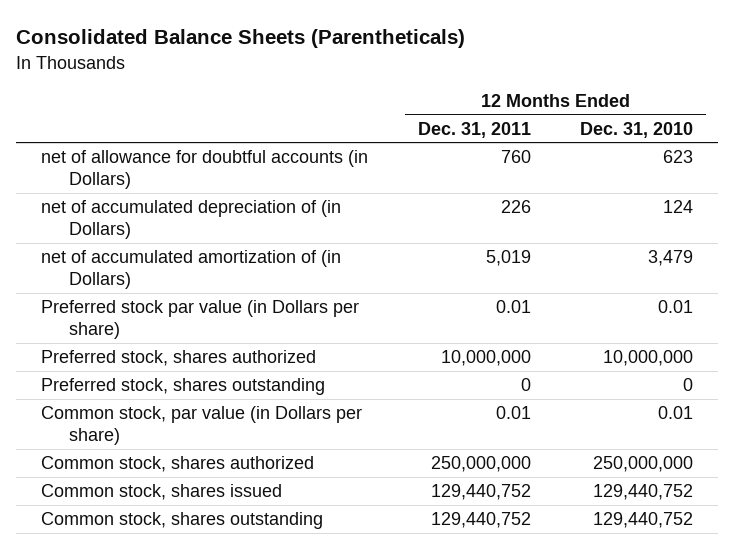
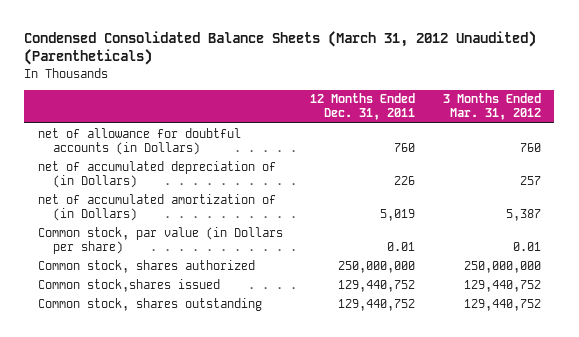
- Consolidated Balance Sheets (Parentheticals)
+ Condensed Consolidated Balance Sheets (March 31, 2012 Unaudited) (Parentheticals)
- | 12 Months Ended Dec. 31, 2011 | 12 Months Ended Dec. 31, 2010
+ | 12 Months Ended Dec. 31, 2011 | 3 Months Ended Mar. 31, 2012
- Preferred stock par value (in Dollars per share) | 0.01 | 0.01
- Preferred stock, shares authorized | 10,000,000 | 10,000,000
- Preferred stock, shares outstanding | 0 | 0
- Common stock, shares issued | 129,440,752 | 129,440,752
+ Common stock,shares issued | 129,440,752 | 129,440,752

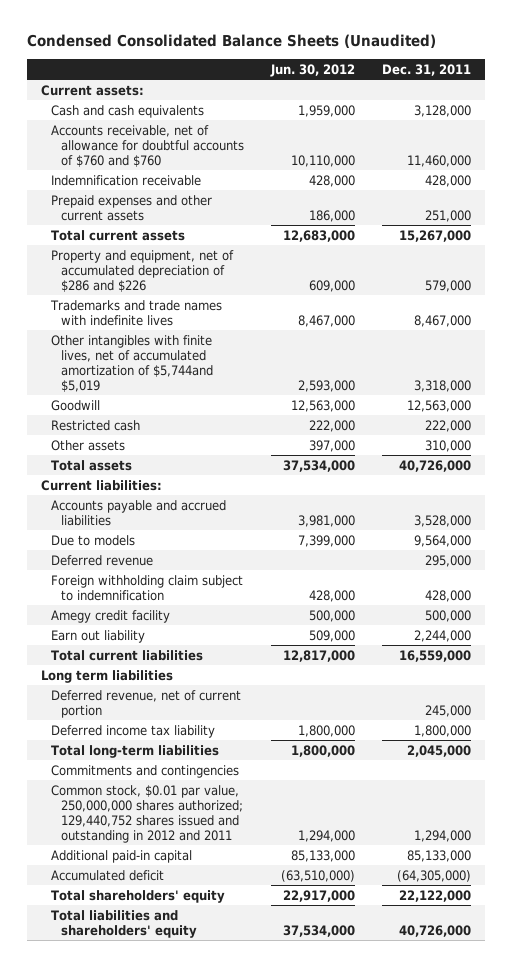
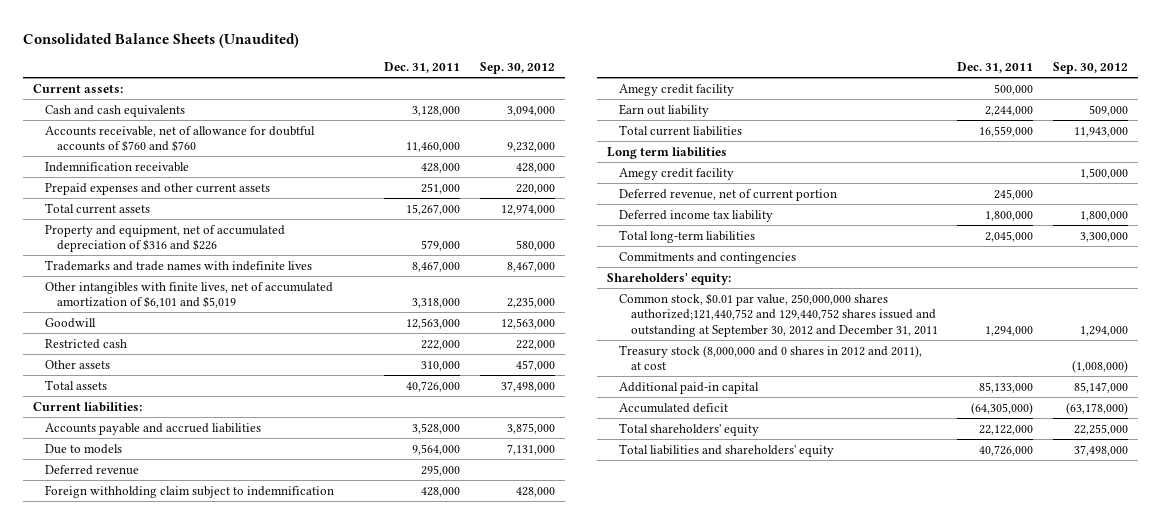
- Condensed Consolidated Balance Sheets (Unaudited)
+ Consolidated Balance Sheets (Unaudited)
- | Jun. 30, 2012 | Dec. 31, 2011
+ | Dec. 31, 2011 | Sep. 30, 2012
- Property and equipment, net of accumulated depreciation of $286 and $226 | 609,000 | 579,000
+ Property and equipment, net of accumulated depreciation of $316 and $226 | 579,000 | 580,000
- Other intangibles with finite lives, net of accumulated amortization of $5,744and $5,019 | 2,593,000 | 3,318,000
+ Other intangibles with finite lives, net of accumulated amortization of $6,101 and $5,019 | 3,318,000 | 2,235,000
+ Amegy credit facility | | 1,500,000
- Common stock, $0.01 par value, 250,000,000 shares authorized; 129,440,752 shares issued and outstanding in 2012 and 2011 | 1,294,000 | 1,294,000
+ Shareholders' equity:
+ Common stock, $0.01 par value, 250,000,000 shares authorized;121,440,752 and 129,440,752 shares issued and outstanding at September 30, 2012 and December 31, 2011 | 1,294,000 | 1,294,000
+ Treasury stock (8,000,000 and 0 shares in 2012 and 2011), at cost | | (1,008,000)

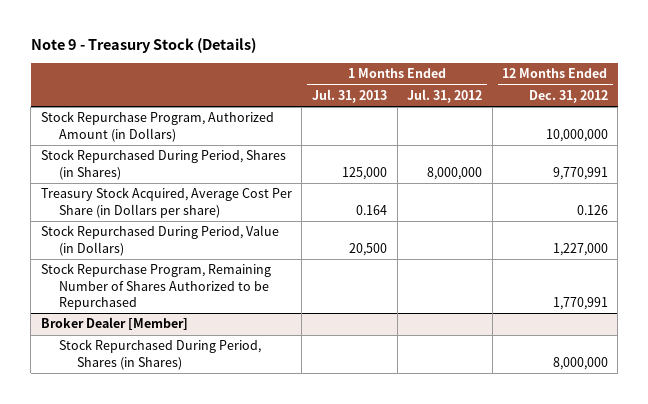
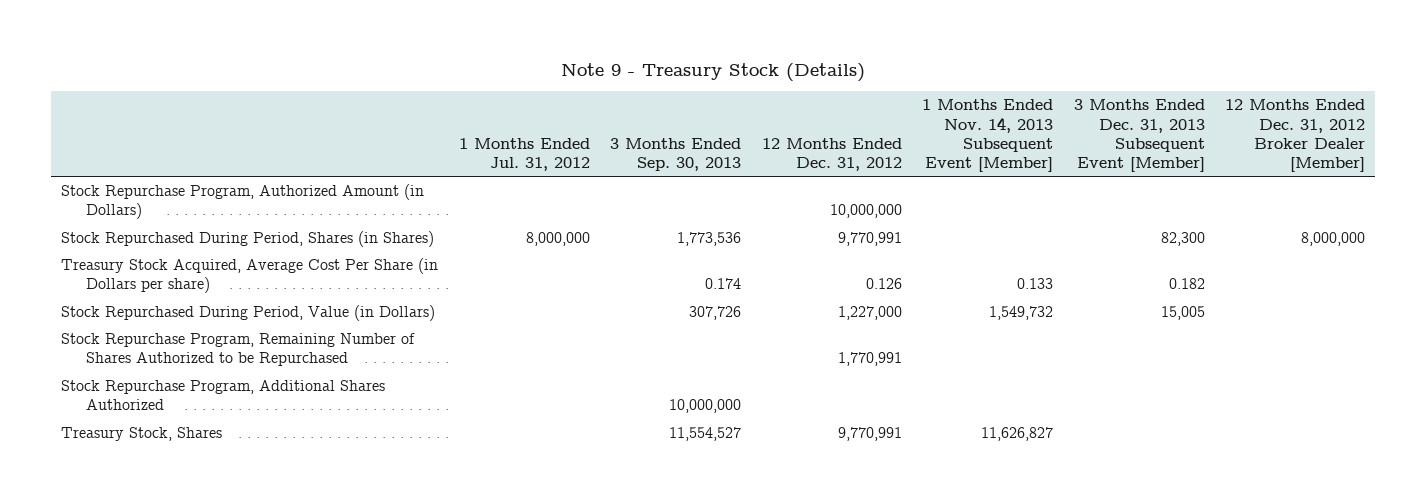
- | 1 Months Ended Jul. 31, 2013 | 1 Months Ended Jul. 31, 2012 | 12 Months Ended Dec. 31, 2012
+ | 1 Months Ended Jul. 31, 2012 | 3 Months Ended Sep. 30, 2013 | 12 Months Ended Dec. 31, 2012 | 1 Months Ended Nov. 14, 2013 Subsequent Event [Member] | 3 Months Ended Dec. 31, 2013 Subsequent Event [Member] | 12 Months Ended Dec. 31, 2012 Broker Dealer [Member]
- Broker Dealer [Member]
- Stock Repurchased During Period, Shares (in Shares) | | | 8,000,000
+ Stock Repurchase Program, Additional Shares Authorized | | 10,000,000 | | | |
+ Treasury Stock, Shares | | 11,554,527 | 9,770,991 | 11,626,827 | |

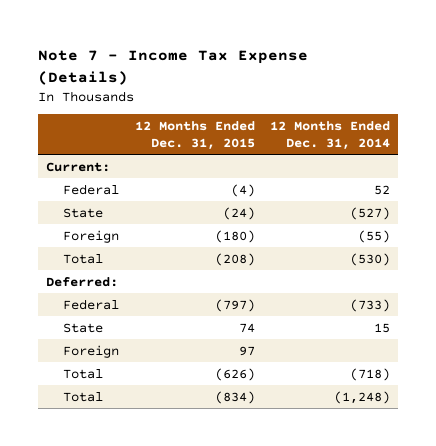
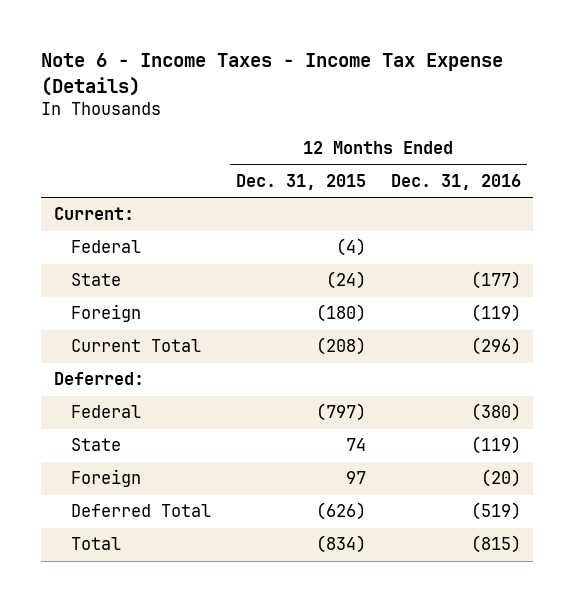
- Note 7 - Income Tax Expense (Details)
+ Note 6 - Income Taxes - Income Tax Expense (Details)
- | 12 Months Ended Dec. 31, 2015 | 12 Months Ended Dec. 31, 2014
+ | 12 Months Ended Dec. 31, 2015 | 12 Months Ended Dec. 31, 2016
- Total | (208) | (530)
+ Current Total | (208) | (296)
- Total | (626) | (718)
+ Deferred Total | (626) | (519)

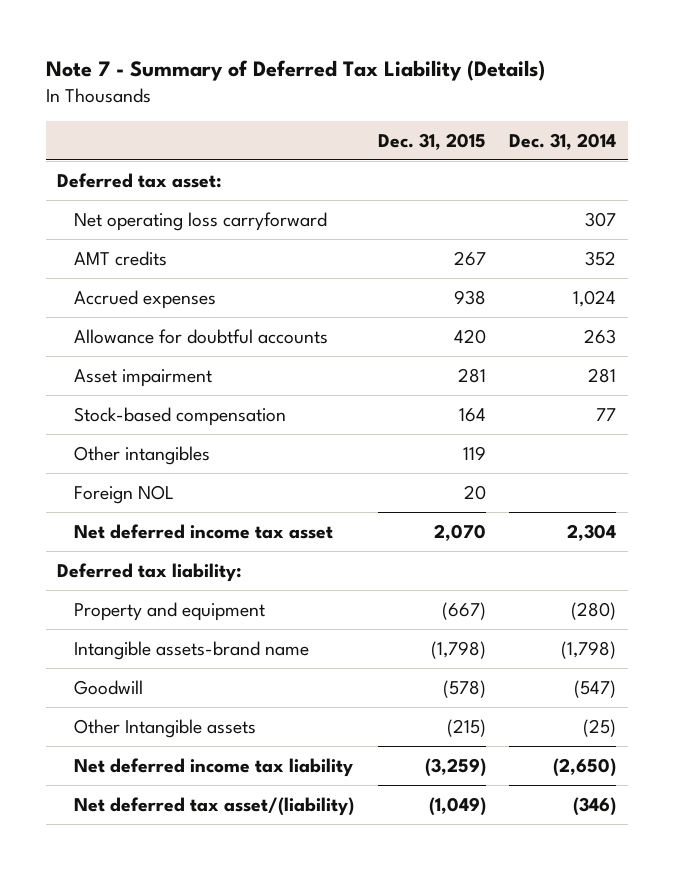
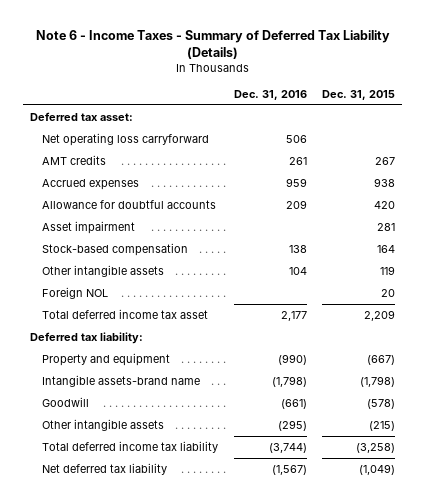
- Note 7 - Summary of Deferred Tax Liability (Details)
+ Note 6 - Income Taxes - Summary of Deferred Tax Liability (Details)
- | Dec. 31, 2015 | Dec. 31, 2014
+ | Dec. 31, 2016 | Dec. 31, 2015
- Other intangibles | 119 |
+ Other intangible assets | 104 | 119
- Net deferred income tax asset | 2,070 | 2,304
+ Total deferred income tax asset | 2,177 | 2,209
- Other Intangible assets | (215) | (25)
- Net deferred income tax liability | (3,259) | (2,650)
- Net deferred tax asset/(liability) | (1,049) | (346)
+ Other intangible assets | (295) | (215)
+ Total deferred income tax liability | (3,744) | (3,258)
+ Net deferred tax liability | (1,567) | (1,049)

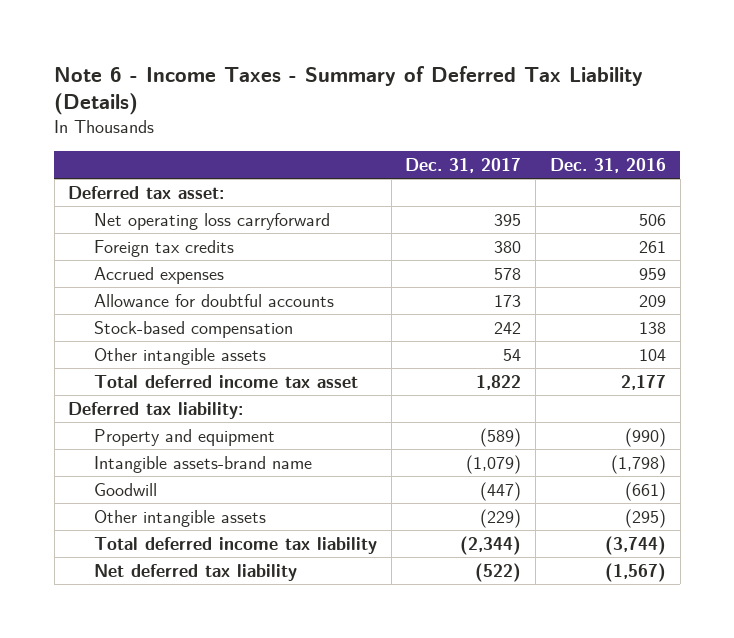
- | Dec. 31, 2016 | Dec. 31, 2015
+ | Dec. 31, 2017 | Dec. 31, 2016
- AMT credits | 261 | 267
+ Foreign tax credits | 380 | 261
- Asset impairment | | 281
- Foreign NOL | | 20

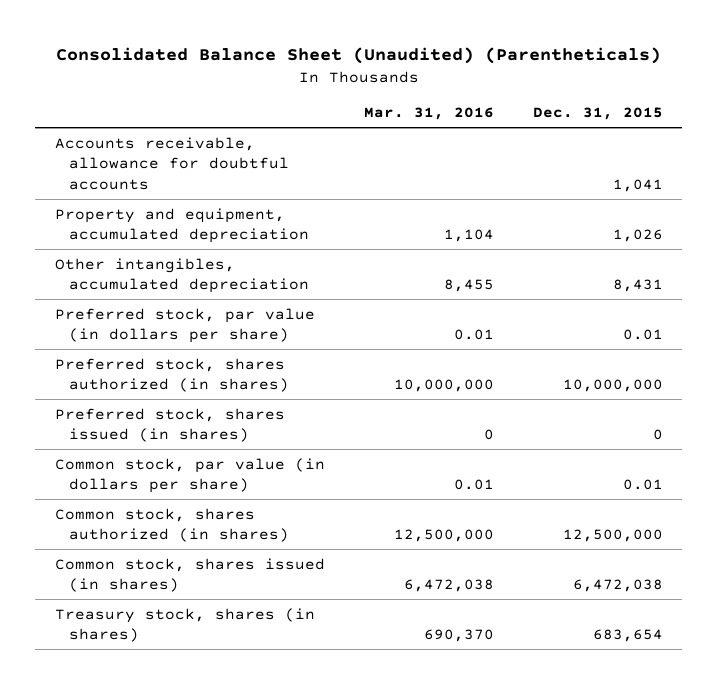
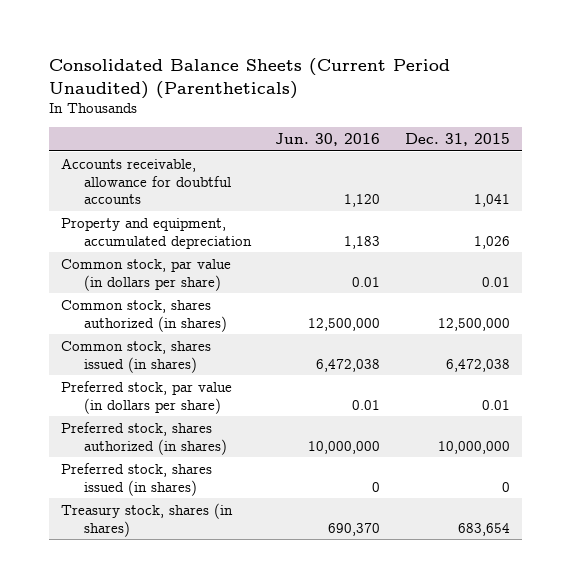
- Consolidated Balance Sheet (Unaudited) (Parentheticals)
+ Consolidated Balance Sheets (Current Period Unaudited) (Parentheticals)
- | Mar. 31, 2016 | Dec. 31, 2015
+ | Jun. 30, 2016 | Dec. 31, 2015
- Other intangibles, accumulated depreciation | 8,455 | 8,431
moved down: Preferred stock, par value (in dollars per share) | 0.01 | 0.01
moved down: Preferred stock, shares authorized (in shares) | 10,000,000 | 10,000,000
moved down: Preferred stock, shares issued (in shares) | 0 | 0

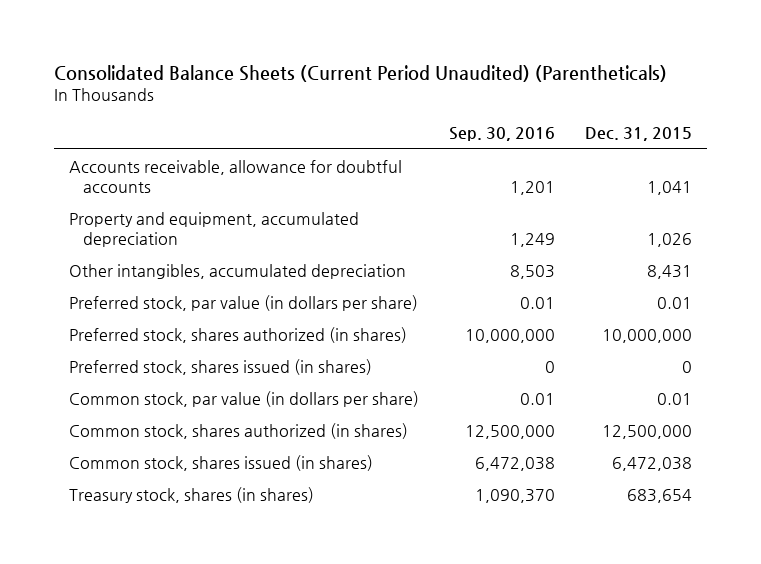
- | Jun. 30, 2016 | Dec. 31, 2015
+ | Sep. 30, 2016 | Dec. 31, 2015
+ Other intangibles, accumulated depreciation | 8,503 | 8,431
moved down: Common stock, par value (in dollars per share) | 0.01 | 0.01
moved down: Common stock, shares authorized (in shares) | 12,500,000 | 12,500,000
moved down: Common stock, shares issued (in shares) | 6,472,038 | 6,472,038

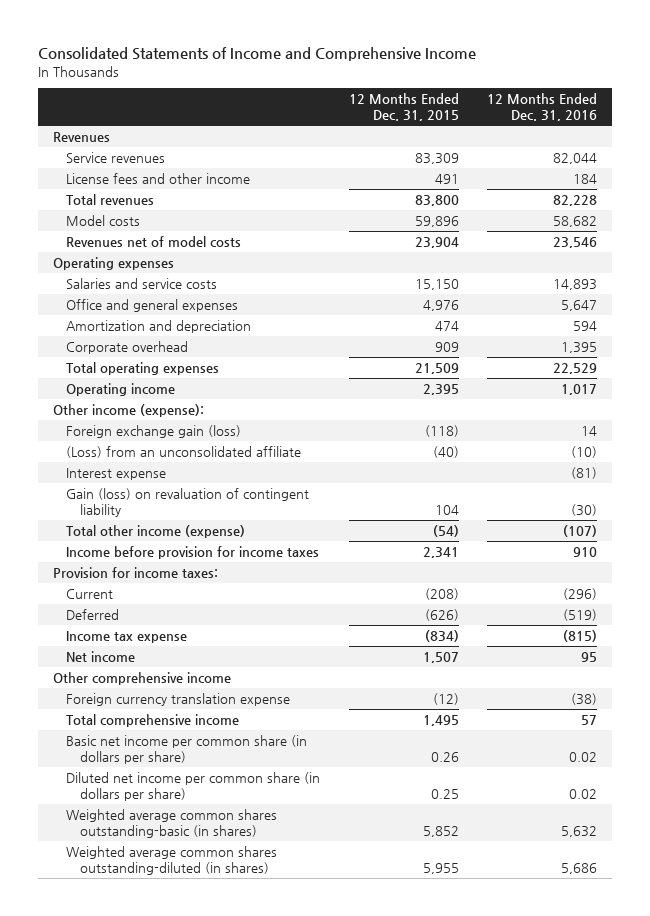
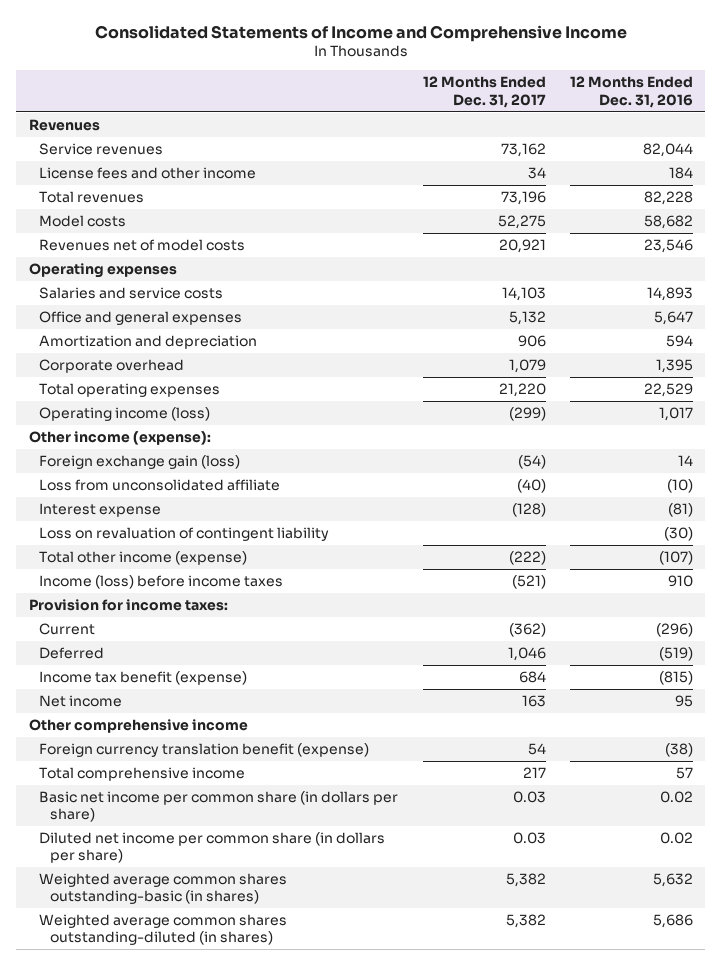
- | 12 Months Ended Dec. 31, 2015 | 12 Months Ended Dec. 31, 2016
+ | 12 Months Ended Dec. 31, 2017 | 12 Months Ended Dec. 31, 2016
- Operating income | 2,395 | 1,017
+ Operating income (loss) | (299) | 1,017
- (Loss) from an unconsolidated affiliate | (40) | (10)
+ Loss from unconsolidated affiliate | (40) | (10)
- Gain (loss) on revaluation of contingent liability | 104 | (30)
+ Loss on revaluation of contingent liability | | (30)
- Income before provision for income taxes | 2,341 | 910
+ Income (loss) before income taxes | (521) | 910
- Income tax expense | (834) | (815)
+ Income tax benefit (expense) | 684 | (815)
- Foreign currency translation expense | (12) | (38)
+ Foreign currency translation benefit (expense) | 54 | (38)

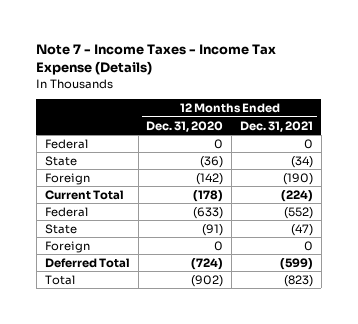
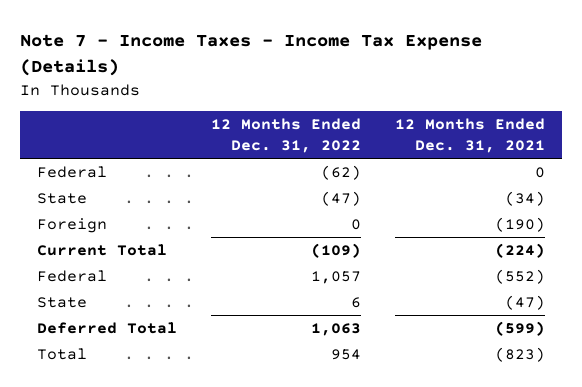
- | 12 Months Ended Dec. 31, 2020 | 12 Months Ended Dec. 31, 2021
+ | 12 Months Ended Dec. 31, 2022 | 12 Months Ended Dec. 31, 2021
- Foreign | 0 | 0

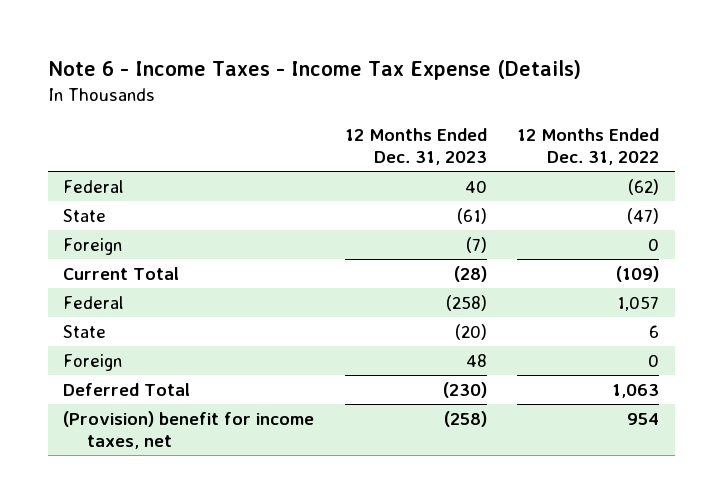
- Note 7 - Income Taxes - Income Tax Expense (Details)
+ Note 6 - Income Taxes - Income Tax Expense (Details)
- | 12 Months Ended Dec. 31, 2022 | 12 Months Ended Dec. 31, 2021
+ | 12 Months Ended Dec. 31, 2023 | 12 Months Ended Dec. 31, 2022
+ Foreign | 48 | 0
- Total | 954 | (823)
+ (Provision) benefit for income taxes, net | (258) | 954

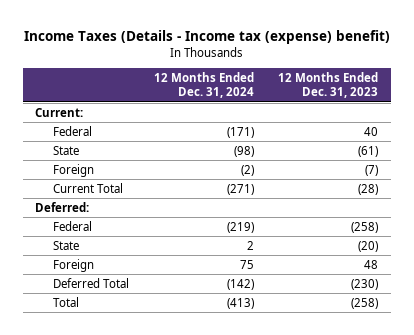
- Note 6 - Income Taxes - Income Tax Expense (Details)
+ Income Taxes (Details - Income tax (expense) benefit)
- | 12 Months Ended Dec. 31, 2023 | 12 Months Ended Dec. 31, 2022
+ | 12 Months Ended Dec. 31, 2024 | 12 Months Ended Dec. 31, 2023
+ Current:
+ Deferred:
- (Provision) benefit for income taxes, net | (258) | 954
+ Total | (413) | (258)

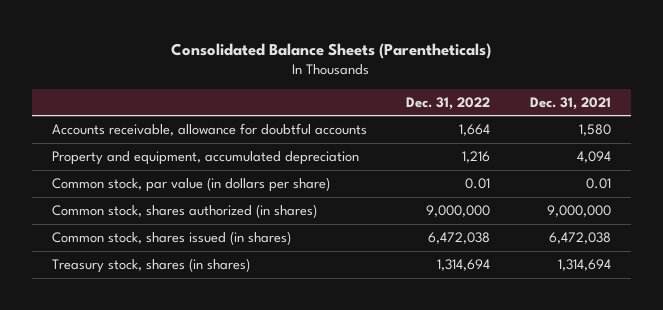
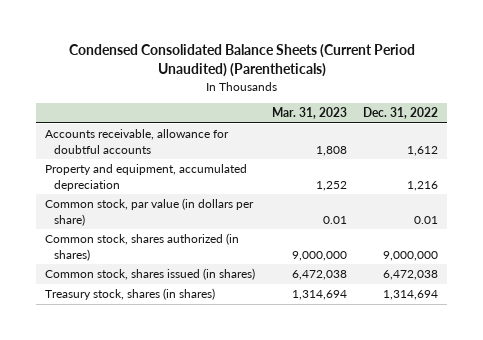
- Consolidated Balance Sheets (Parentheticals)
+ Condensed Consolidated Balance Sheets (Current Period Unaudited) (Parentheticals)
- | Dec. 31, 2022 | Dec. 31, 2021
+ | Mar. 31, 2023 | Dec. 31, 2022
- Accounts receivable, allowance for doubtful accounts | 1,664 | 1,580
+ Accounts receivable, allowance for doubtful accounts | 1,808 | 1,612

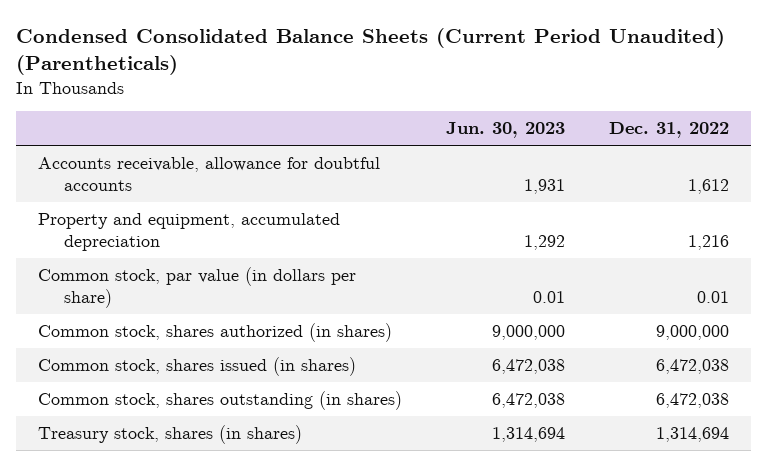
- | Mar. 31, 2023 | Dec. 31, 2022
+ | Jun. 30, 2023 | Dec. 31, 2022
+ Common stock, shares outstanding (in shares) | 6,472,038 | 6,472,038

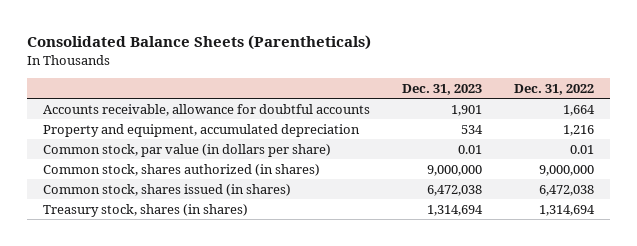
- Condensed Consolidated Balance Sheets (Current Period Unaudited) (Parentheticals)
+ Consolidated Balance Sheets (Parentheticals)
- | Jun. 30, 2023 | Dec. 31, 2022
+ | Dec. 31, 2023 | Dec. 31, 2022
- Accounts receivable, allowance for doubtful accounts | 1,931 | 1,612
+ Accounts receivable, allowance for doubtful accounts | 1,901 | 1,664
- Common stock, shares outstanding (in shares) | 6,472,038 | 6,472,038

